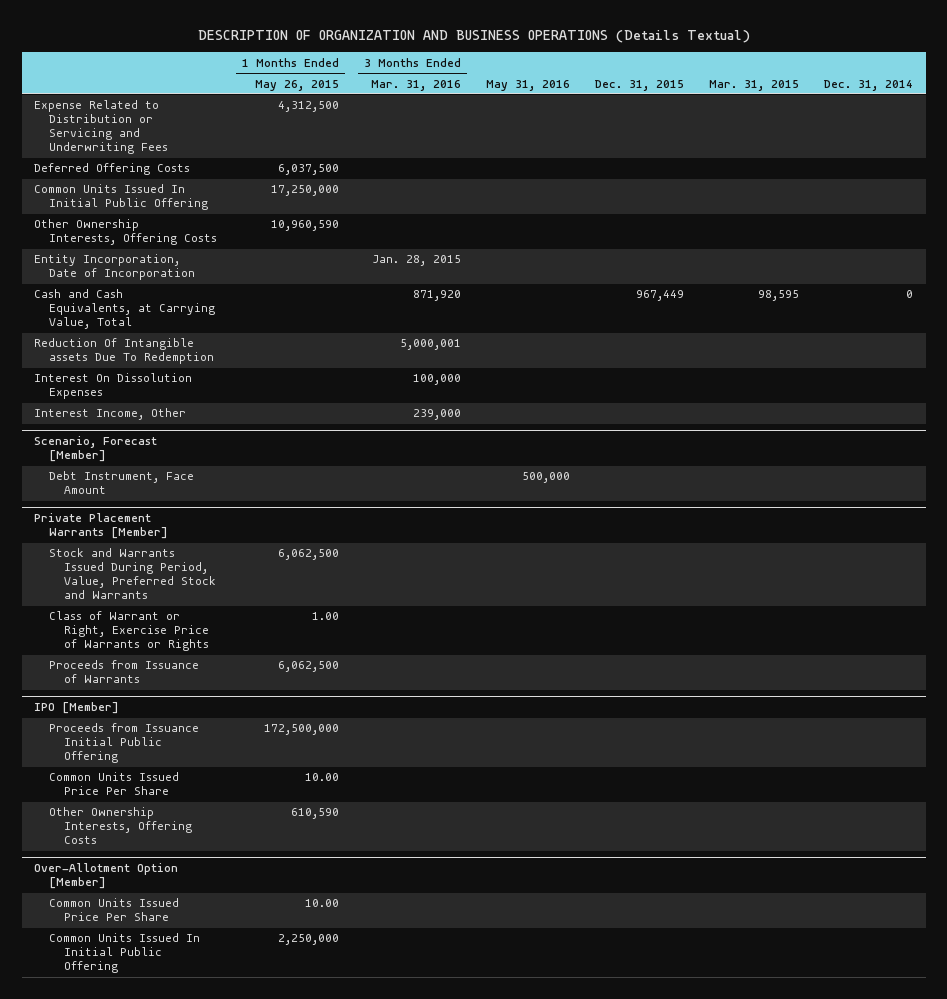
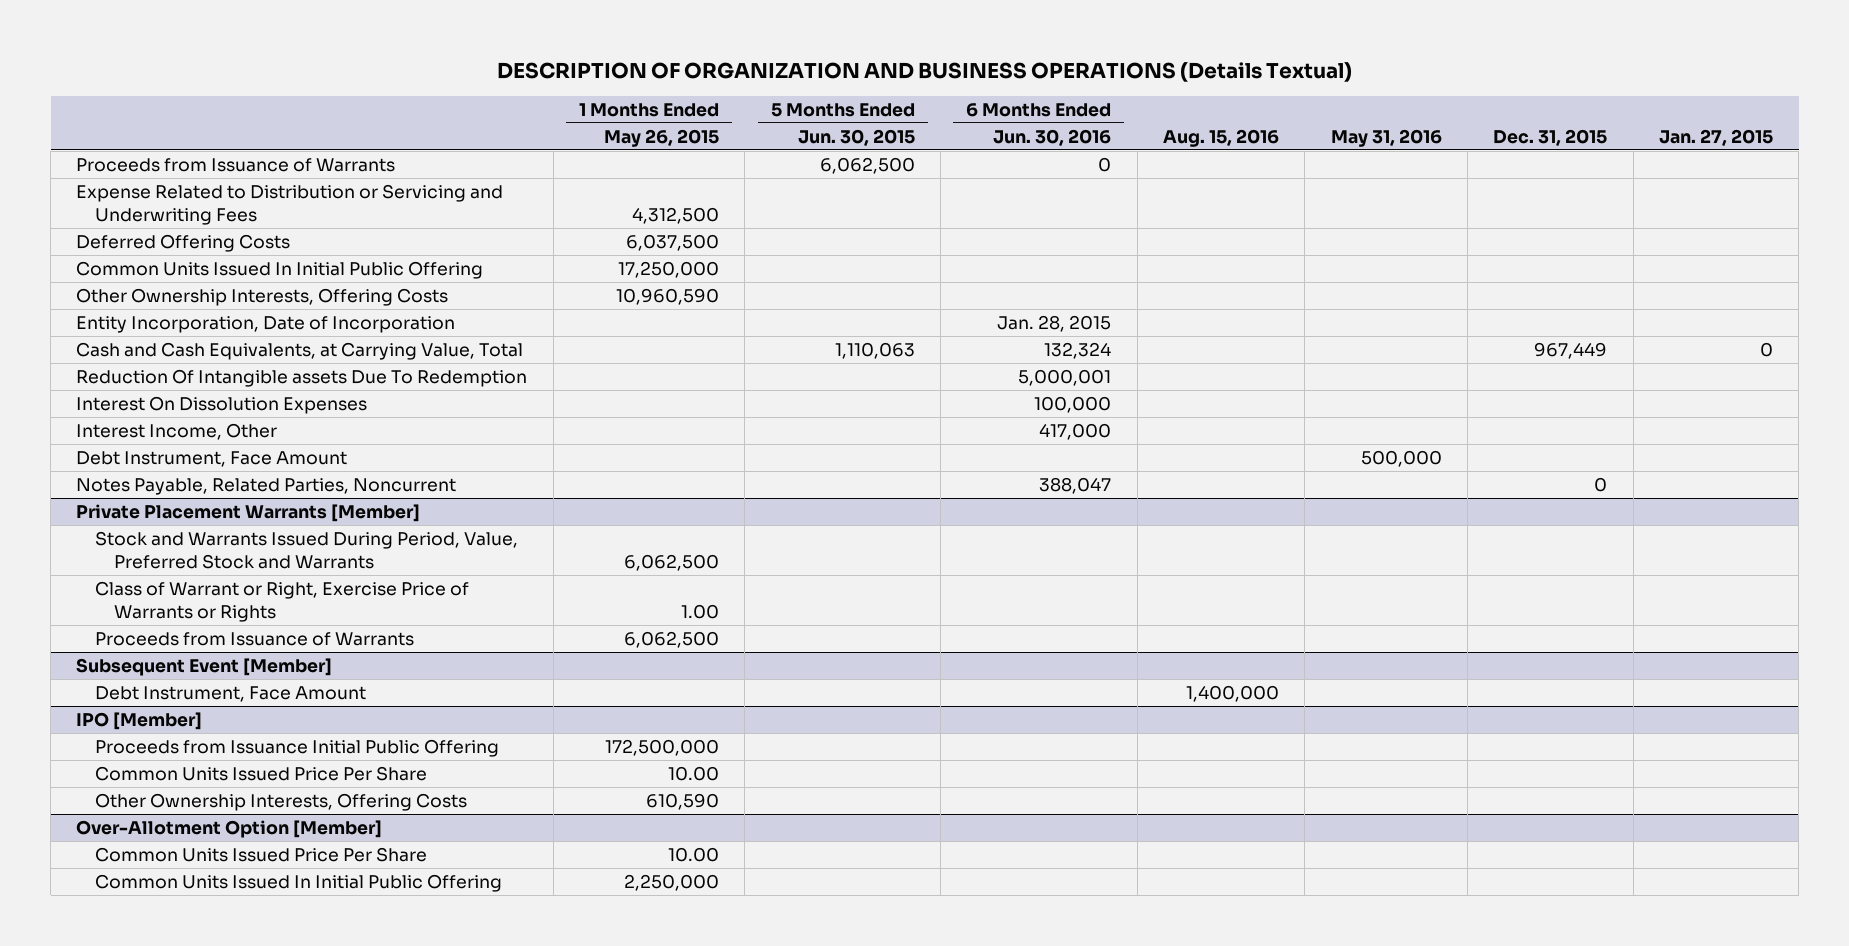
- | 1 Months Ended May 26, 2015 | 3 Months Ended Mar. 31, 2016 | May 31, 2016 | Dec. 31, 2015 | Mar. 31, 2015 | Dec. 31, 2014
+ | 1 Months Ended May 26, 2015 | 5 Months Ended Jun. 30, 2015 | 6 Months Ended Jun. 30, 2016 | Aug. 15, 2016 | May 31, 2016 | Dec. 31, 2015 | Jan. 27, 2015
+ Proceeds from Issuance of Warrants | | 6,062,500 | 0 | | | |
- Scenario, Forecast [Member]
- Debt Instrument, Face Amount | | | 500,000 | | |
+ Debt Instrument, Face Amount | | | | | 500,000 | |
+ Notes Payable, Related Parties, Noncurrent | | | 388,047 | | | 0 |
+ Subsequent Event [Member]
+ Debt Instrument, Face Amount | | | | 1,400,000 | | |

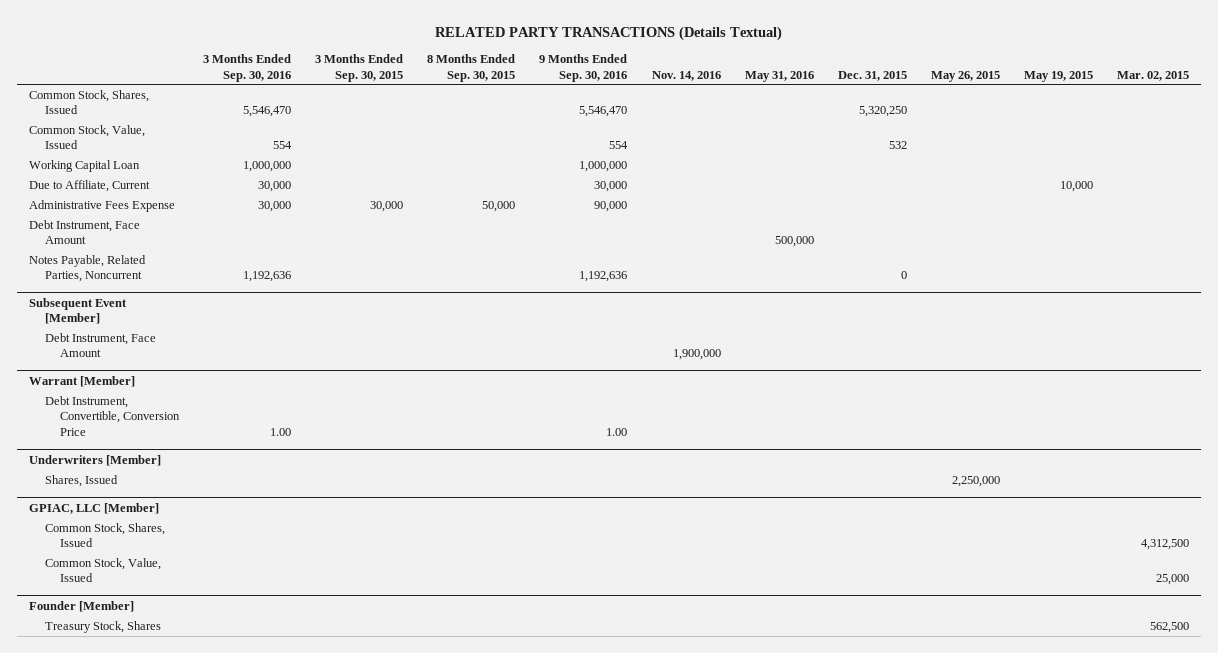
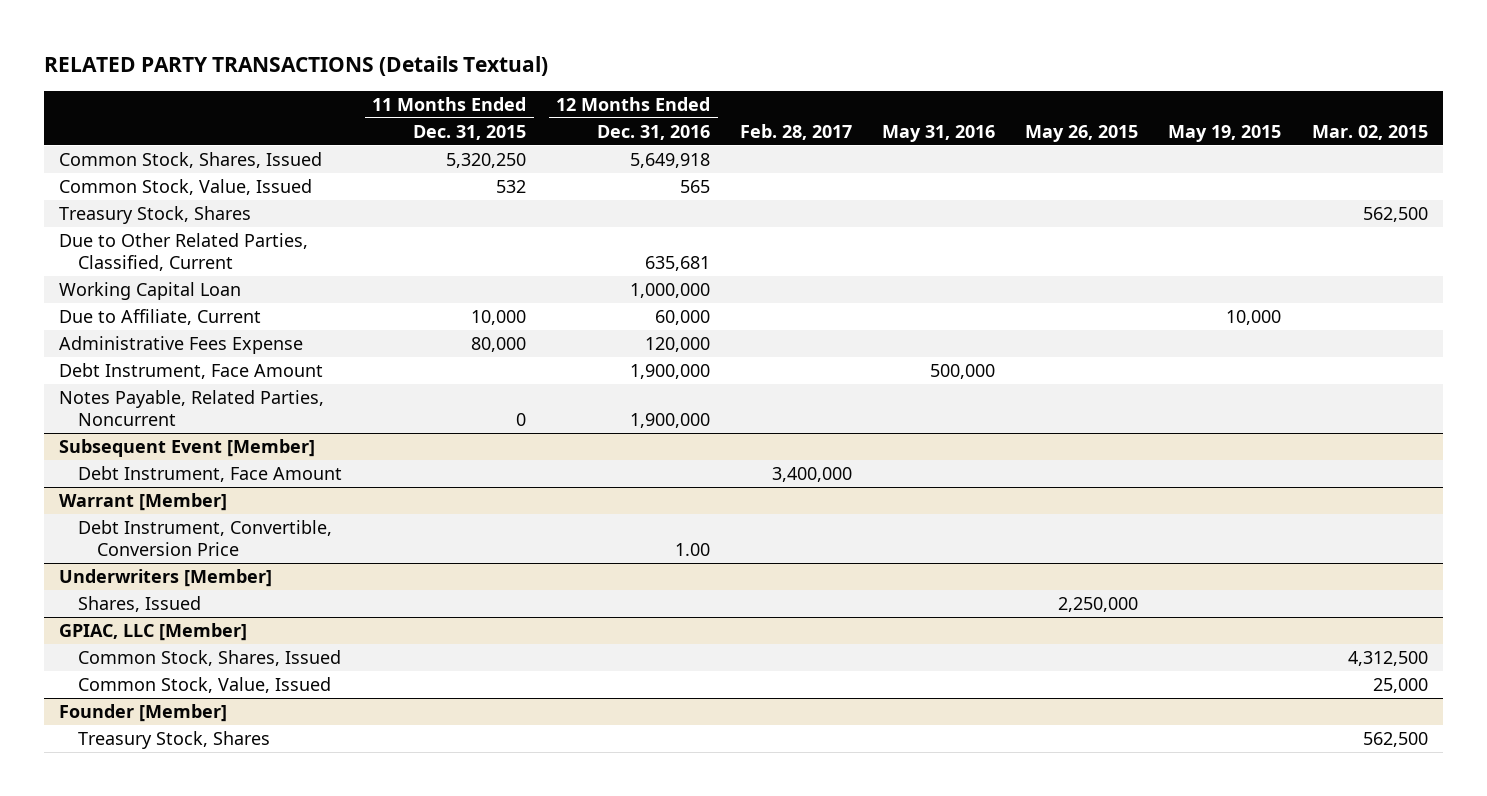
- | 3 Months Ended Sep. 30, 2016 | 3 Months Ended Sep. 30, 2015 | 8 Months Ended Sep. 30, 2015 | 9 Months Ended Sep. 30, 2016 | Nov. 14, 2016 | May 31, 2016 | Dec. 31, 2015 | May 26, 2015 | May 19, 2015 | Mar. 02, 2015
+ | 11 Months Ended Dec. 31, 2015 | 12 Months Ended Dec. 31, 2016 | Feb. 28, 2017 | May 31, 2016 | May 26, 2015 | May 19, 2015 | Mar. 02, 2015
+ Treasury Stock, Shares | | | | | | | 562,500
+ Due to Other Related Parties, Classified, Current | | 635,681 | | | | |

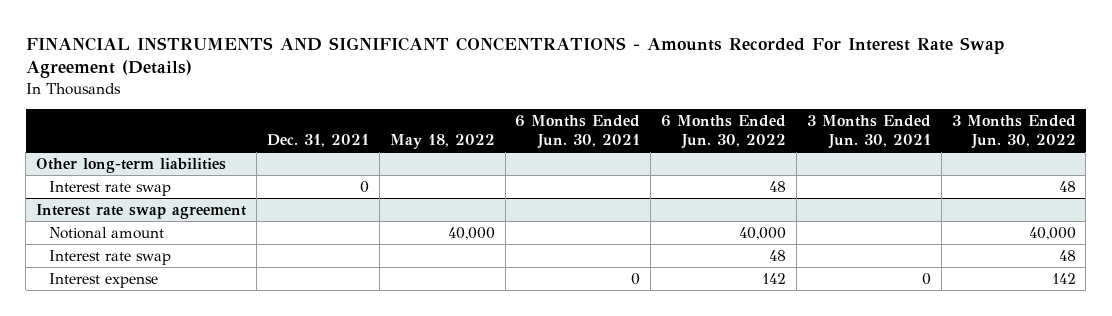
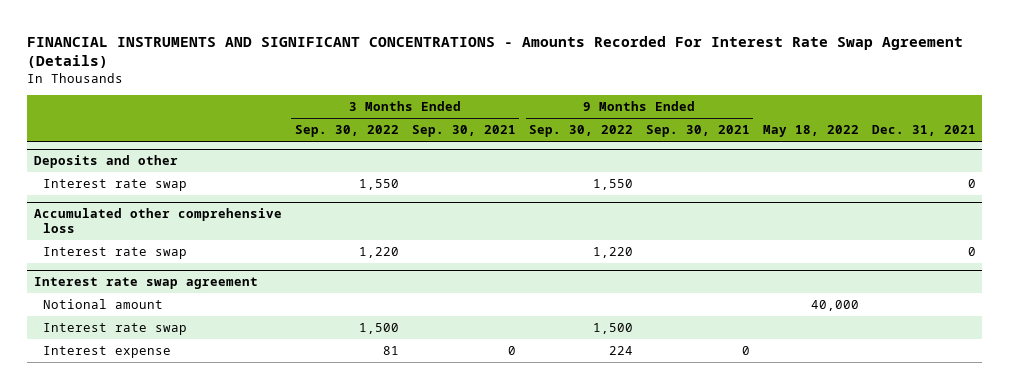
- | Dec. 31, 2021 | May 18, 2022 | 6 Months Ended Jun. 30, 2021 | 6 Months Ended Jun. 30, 2022 | 3 Months Ended Jun. 30, 2021 | 3 Months Ended Jun. 30, 2022
+ | 3 Months Ended Sep. 30, 2022 | 3 Months Ended Sep. 30, 2021 | 9 Months Ended Sep. 30, 2022 | 9 Months Ended Sep. 30, 2021 | May 18, 2022 | Dec. 31, 2021
- Other long-term liabilities
- Interest rate swap | 0 | | | 48 | | 48
+ Deposits and other
+ Interest rate swap | 1,550 | | 1,550 | | | 0
+ Accumulated other comprehensive loss
+ Interest rate swap | 1,220 | | 1,220 | | | 0

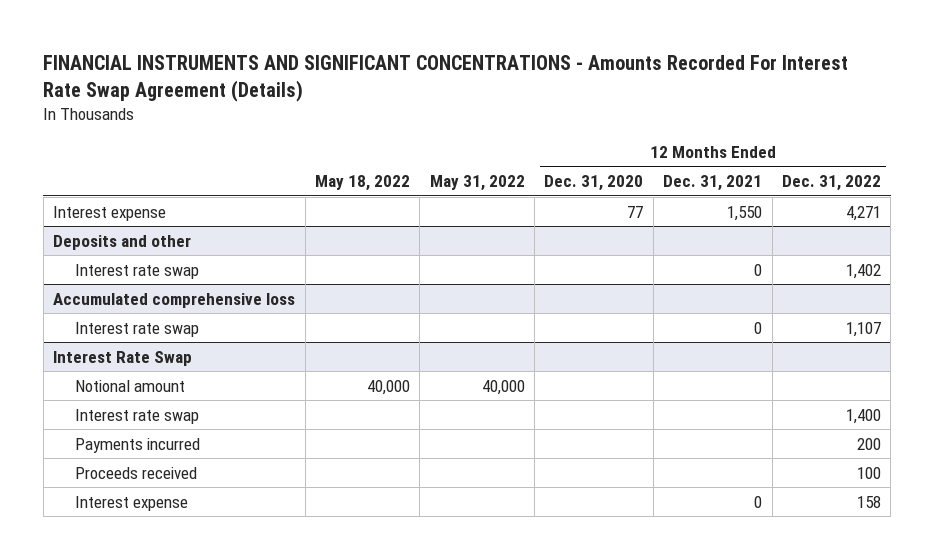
- | 3 Months Ended Sep. 30, 2022 | 3 Months Ended Sep. 30, 2021 | 9 Months Ended Sep. 30, 2022 | 9 Months Ended Sep. 30, 2021 | May 18, 2022 | Dec. 31, 2021
+ | May 18, 2022 | May 31, 2022 | 12 Months Ended Dec. 31, 2020 | 12 Months Ended Dec. 31, 2021 | 12 Months Ended Dec. 31, 2022
+ Interest expense | | | 77 | 1,550 | 4,271
- Accumulated other comprehensive loss
+ Accumulated comprehensive loss
- Interest rate swap agreement
+ Interest Rate Swap
+ Payments incurred | | | | | 200
+ Proceeds received | | | | | 100

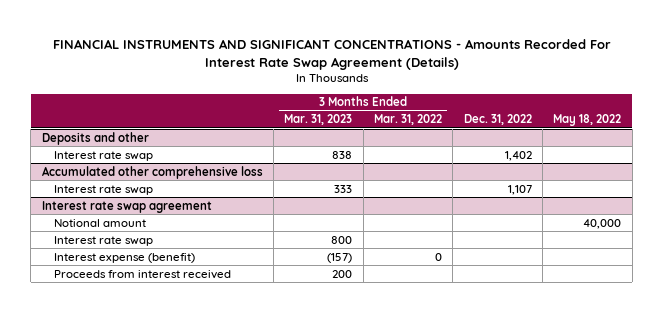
- | May 18, 2022 | May 31, 2022 | 12 Months Ended Dec. 31, 2020 | 12 Months Ended Dec. 31, 2021 | 12 Months Ended Dec. 31, 2022
+ | 3 Months Ended Mar. 31, 2023 | 3 Months Ended Mar. 31, 2022 | Dec. 31, 2022 | May 18, 2022
- Interest expense | | | 77 | 1,550 | 4,271
- Accumulated comprehensive loss
+ Accumulated other comprehensive loss
- Interest Rate Swap
+ Interest rate swap agreement
- Payments incurred | | | | | 200
- Proceeds received | | | | | 100
- Interest expense | | | | 0 | 158
+ Interest expense (benefit) | (157) | 0 | |
+ Proceeds from interest received | 200 | | |

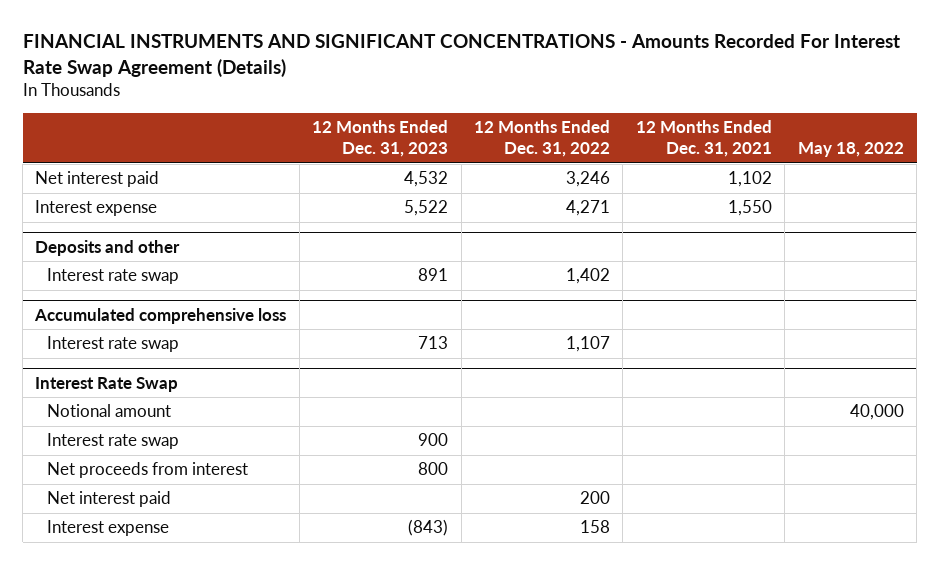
- | 3 Months Ended Mar. 31, 2023 | 3 Months Ended Mar. 31, 2022 | Dec. 31, 2022 | May 18, 2022
+ | 12 Months Ended Dec. 31, 2023 | 12 Months Ended Dec. 31, 2022 | 12 Months Ended Dec. 31, 2021 | May 18, 2022
+ Net interest paid | 4,532 | 3,246 | 1,102 |
+ Interest expense | 5,522 | 4,271 | 1,550 |
- Accumulated other comprehensive loss
+ Accumulated comprehensive loss
- Interest rate swap agreement
+ Interest Rate Swap
- Interest expense (benefit) | (157) | 0 | |
- Proceeds from interest received | 200 | | |
+ Net proceeds from interest | 800 | | |
+ Net interest paid | | 200 | |
+ Interest expense | (843) | 158 | |

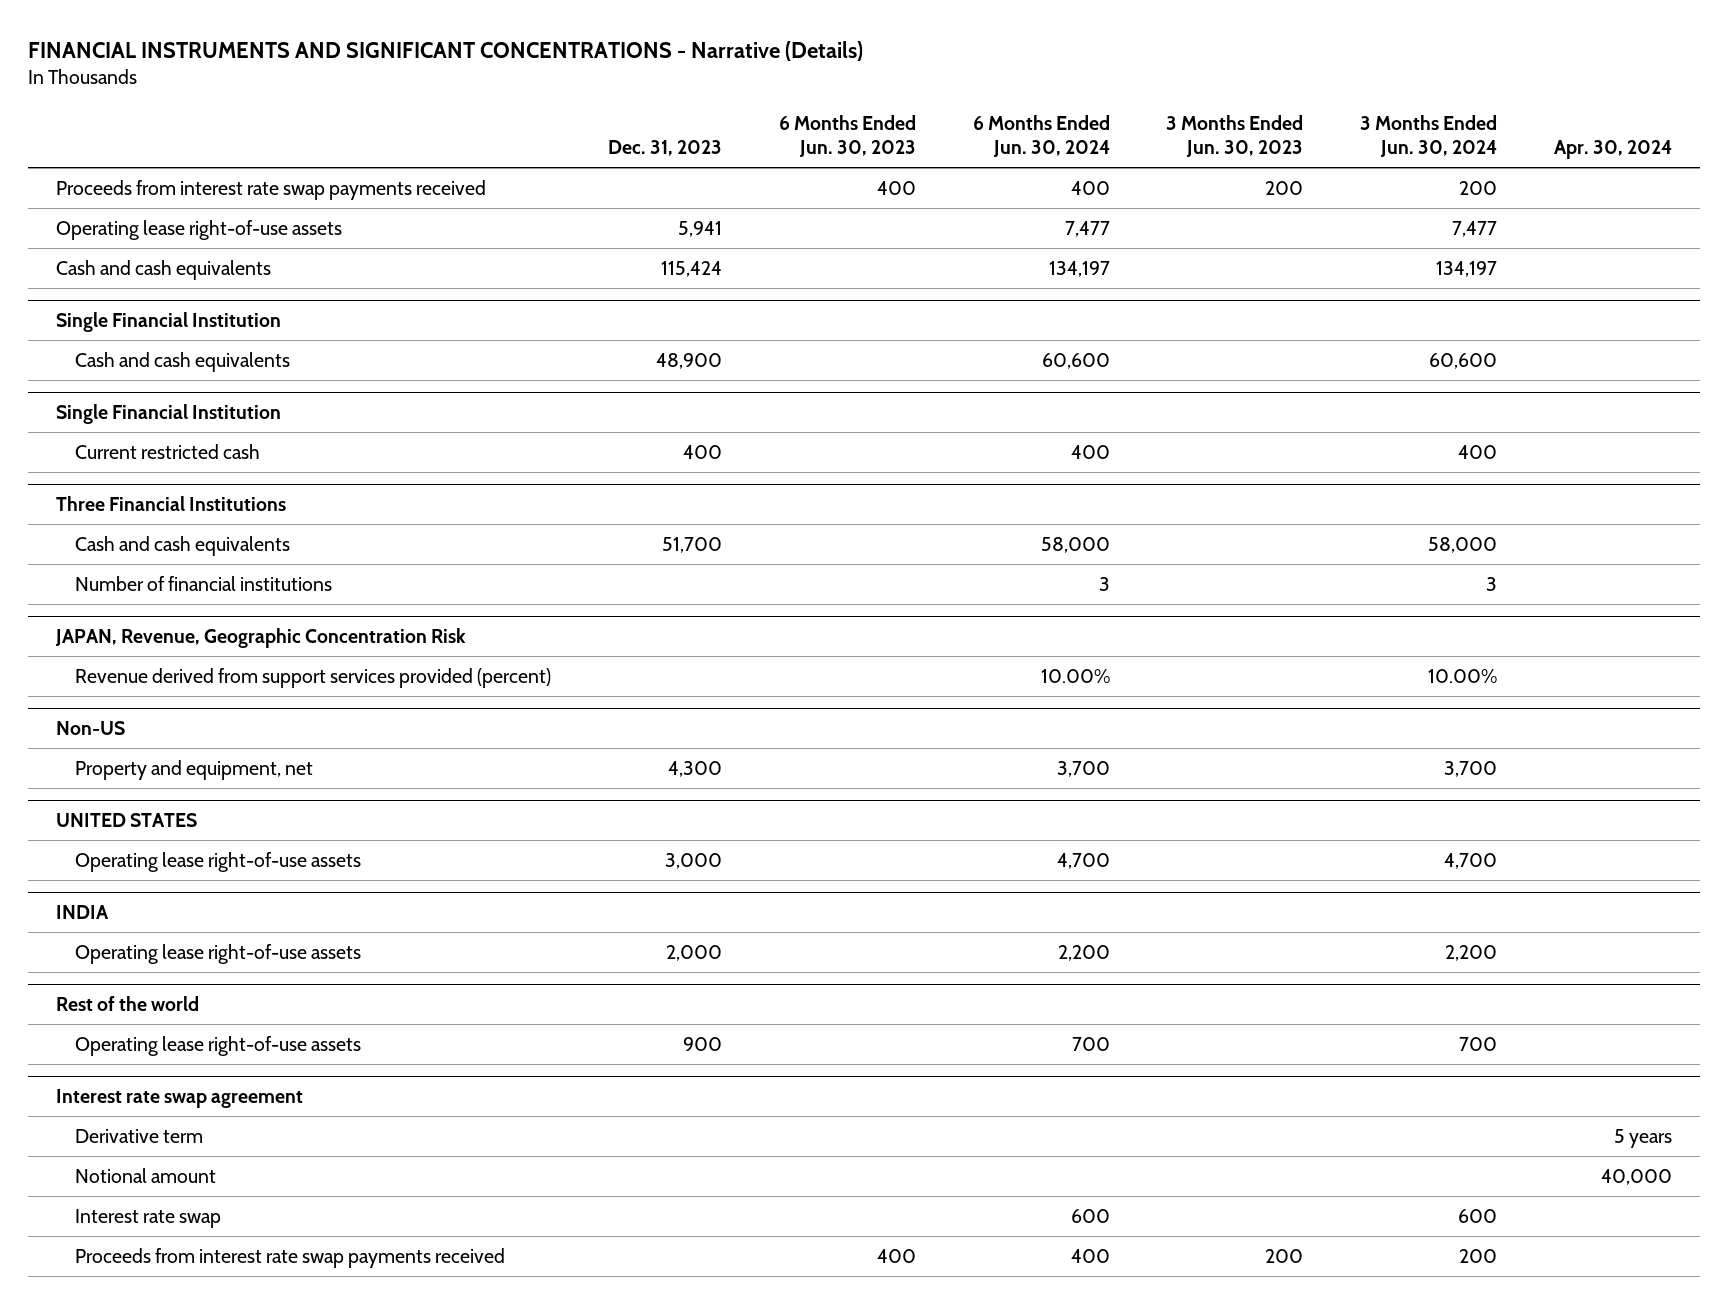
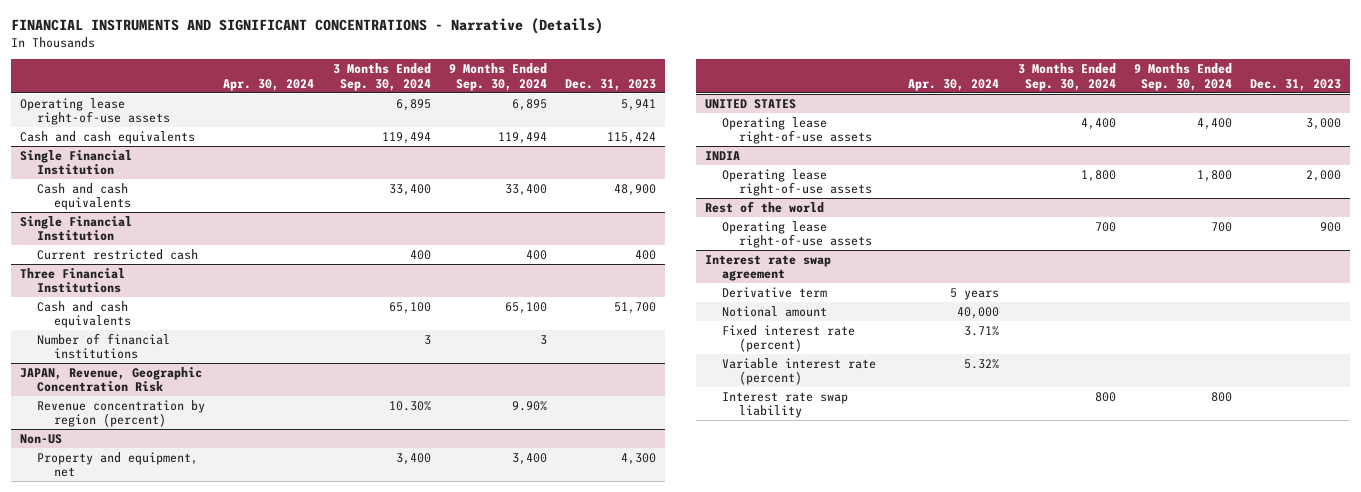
- | Dec. 31, 2023 | 6 Months Ended Jun. 30, 2023 | 6 Months Ended Jun. 30, 2024 | 3 Months Ended Jun. 30, 2023 | 3 Months Ended Jun. 30, 2024 | Apr. 30, 2024
+ | Apr. 30, 2024 | 3 Months Ended Sep. 30, 2024 | 9 Months Ended Sep. 30, 2024 | Dec. 31, 2023
- Proceeds from interest rate swap payments received | | 400 | 400 | 200 | 200 |
@ JAPAN, Revenue, Geographic Concentration Risk
- Revenue derived from support services provided (percent) | | | 10.00% | | 10.00% |
+ Revenue concentration by region (percent) | | 10.30% | 9.90% |
@ Interest rate swap agreement
- Interest rate swap | | | 600 | | 600 |
- Proceeds from interest rate swap payments received | | 400 | 400 | 200 | 200 |
+ Fixed interest rate (percent) | 3.71% | | |
+ Variable interest rate (percent) | 5.32% | | |
+ Interest rate swap liability | | 800 | 800 |

